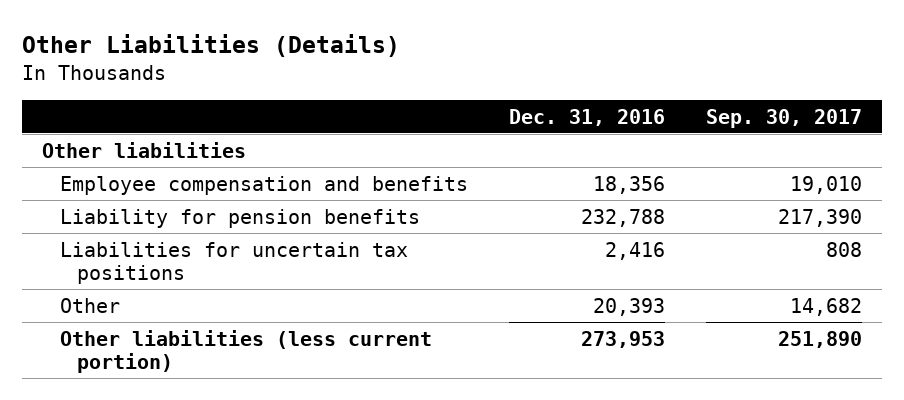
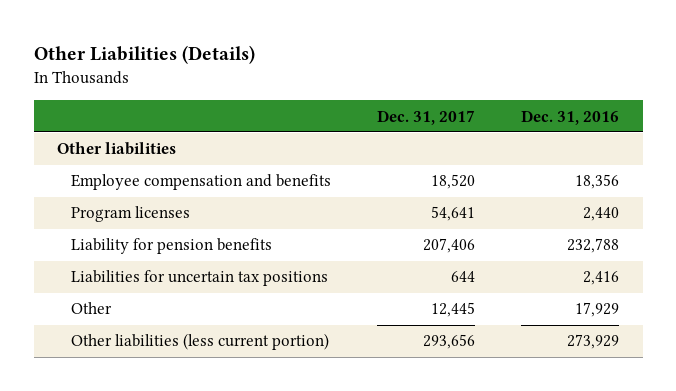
- | Dec. 31, 2016 | Sep. 30, 2017
+ | Dec. 31, 2017 | Dec. 31, 2016
+ Program licenses | 54,641 | 2,440
- Other | 20,393 | 14,682
- Other liabilities (less current portion) | 273,953 | 251,890
+ Other | 12,445 | 17,929
+ Other liabilities (less current portion) | 293,656 | 273,929

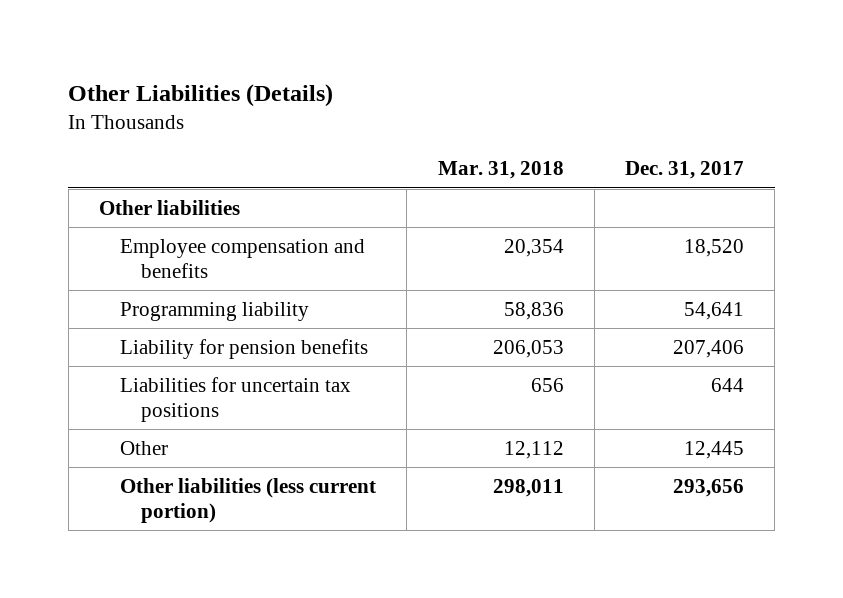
- | Dec. 31, 2017 | Dec. 31, 2016
+ | Mar. 31, 2018 | Dec. 31, 2017
- Program licenses | 54,641 | 2,440
+ Programming liability | 58,836 | 54,641

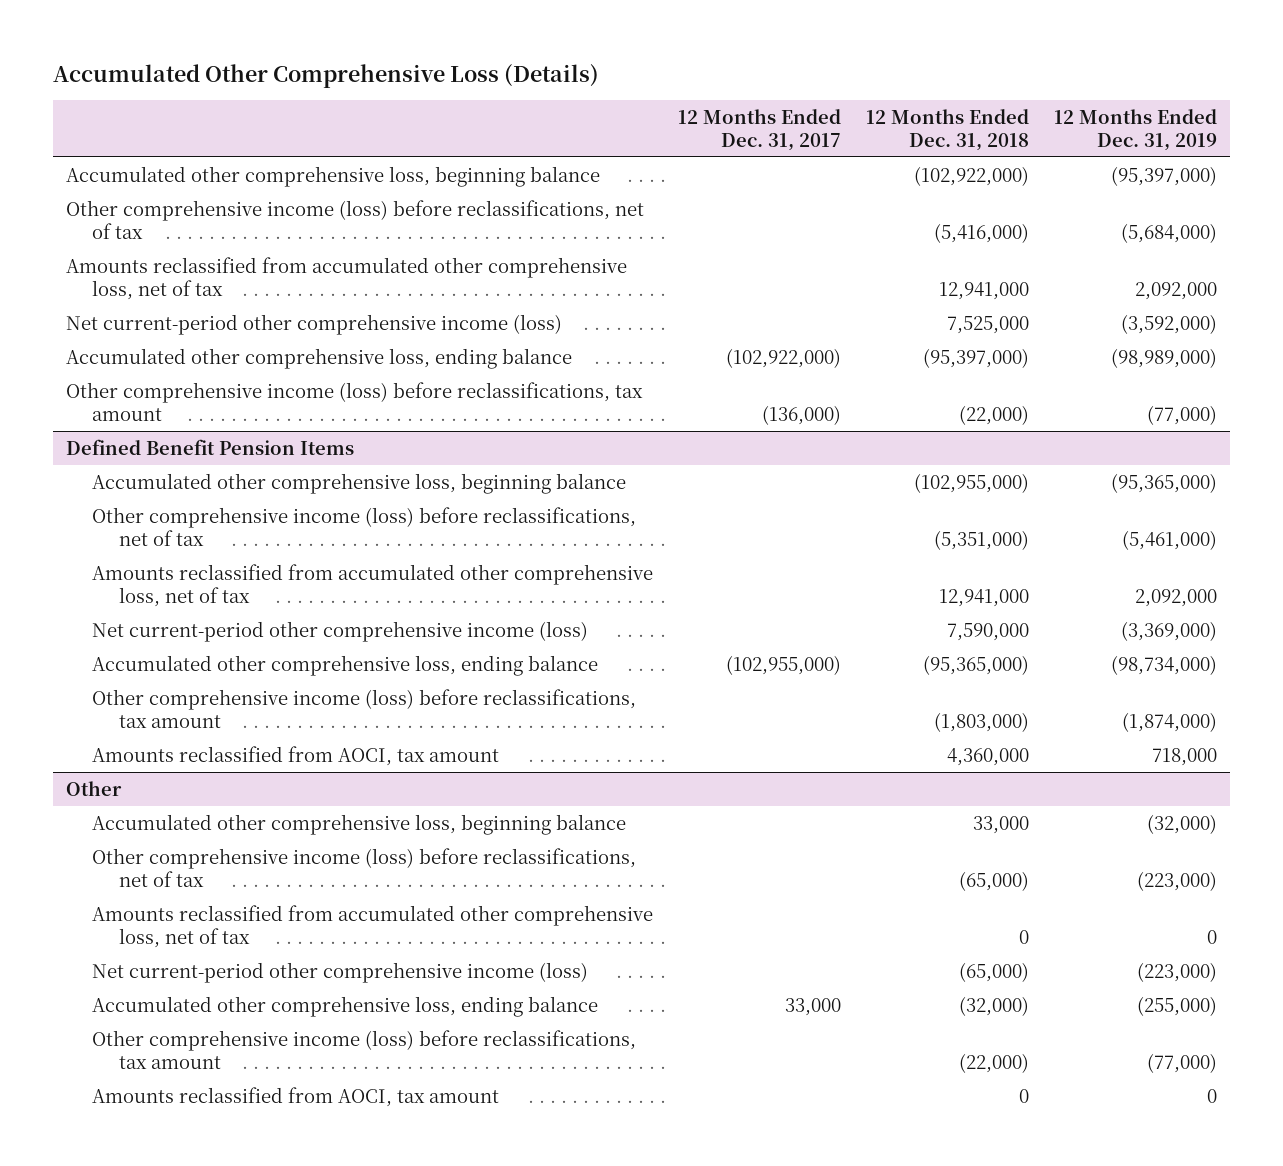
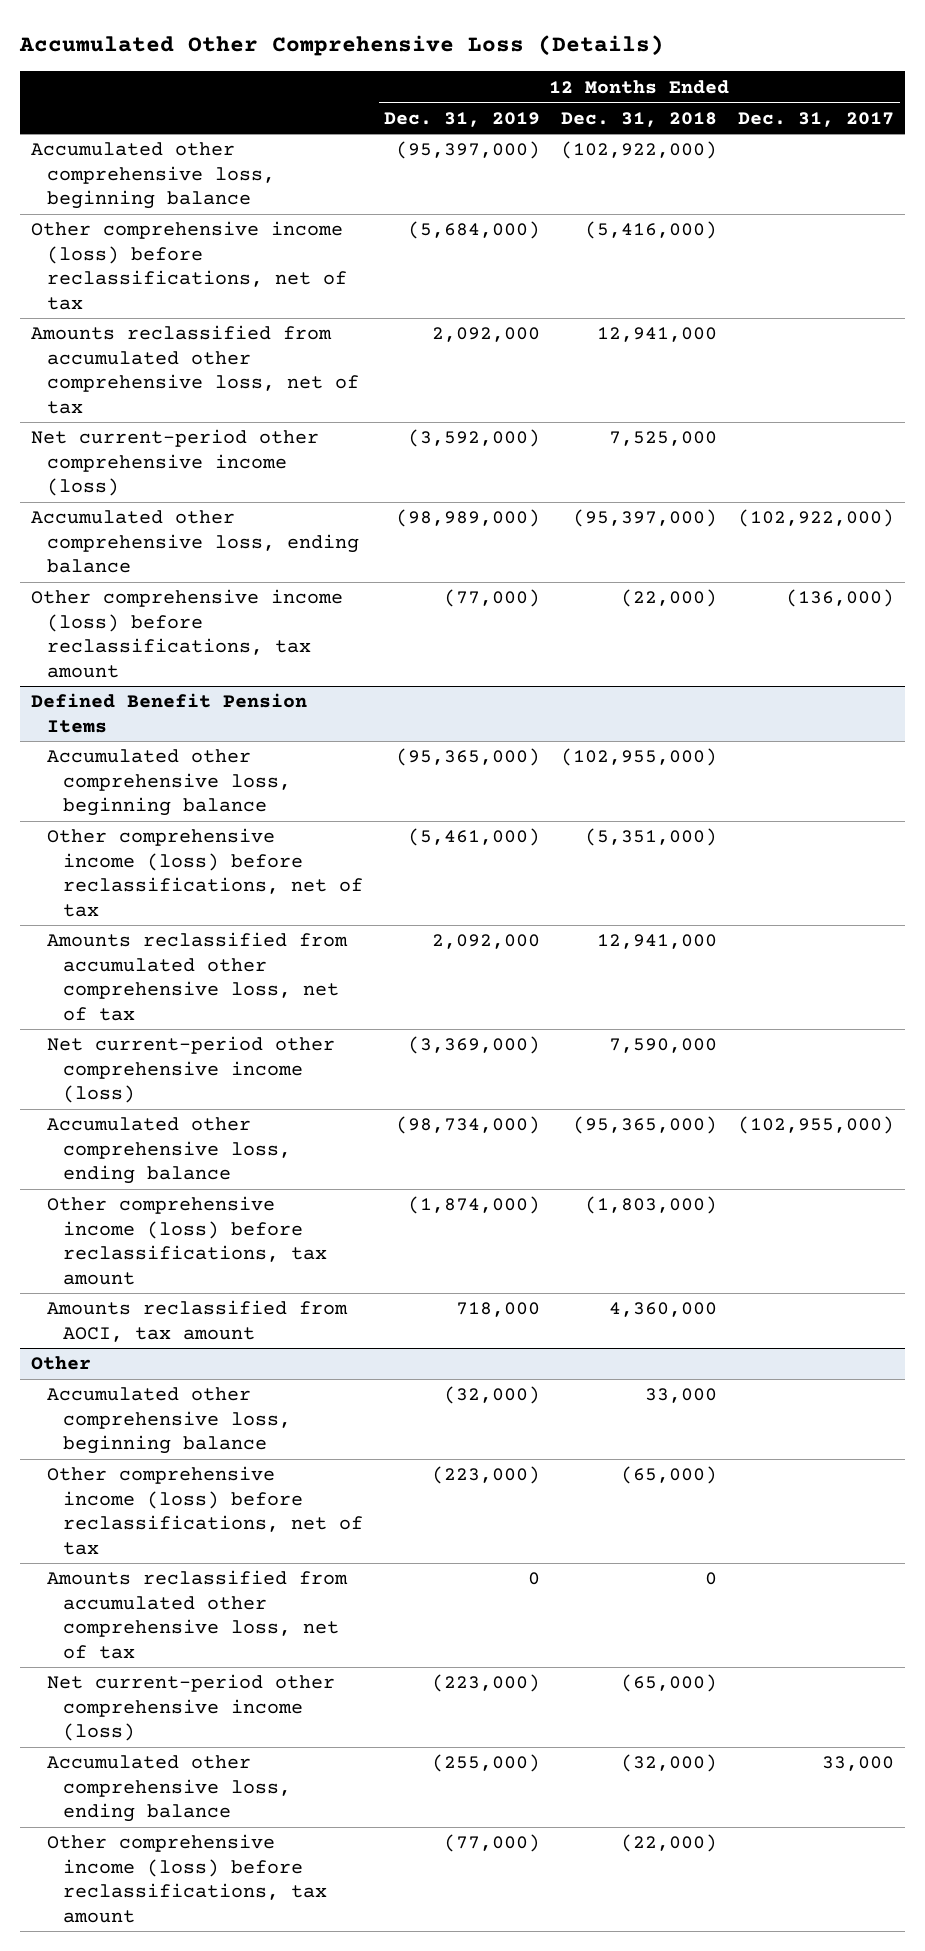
- | 12 Months Ended Dec. 31, 2017 | 12 Months Ended Dec. 31, 2018 | 12 Months Ended Dec. 31, 2019
+ | 12 Months Ended Dec. 31, 2019 | 12 Months Ended Dec. 31, 2018 | 12 Months Ended Dec. 31, 2017
@ Other
- Amounts reclassified from AOCI, tax amount | | 0 | 0

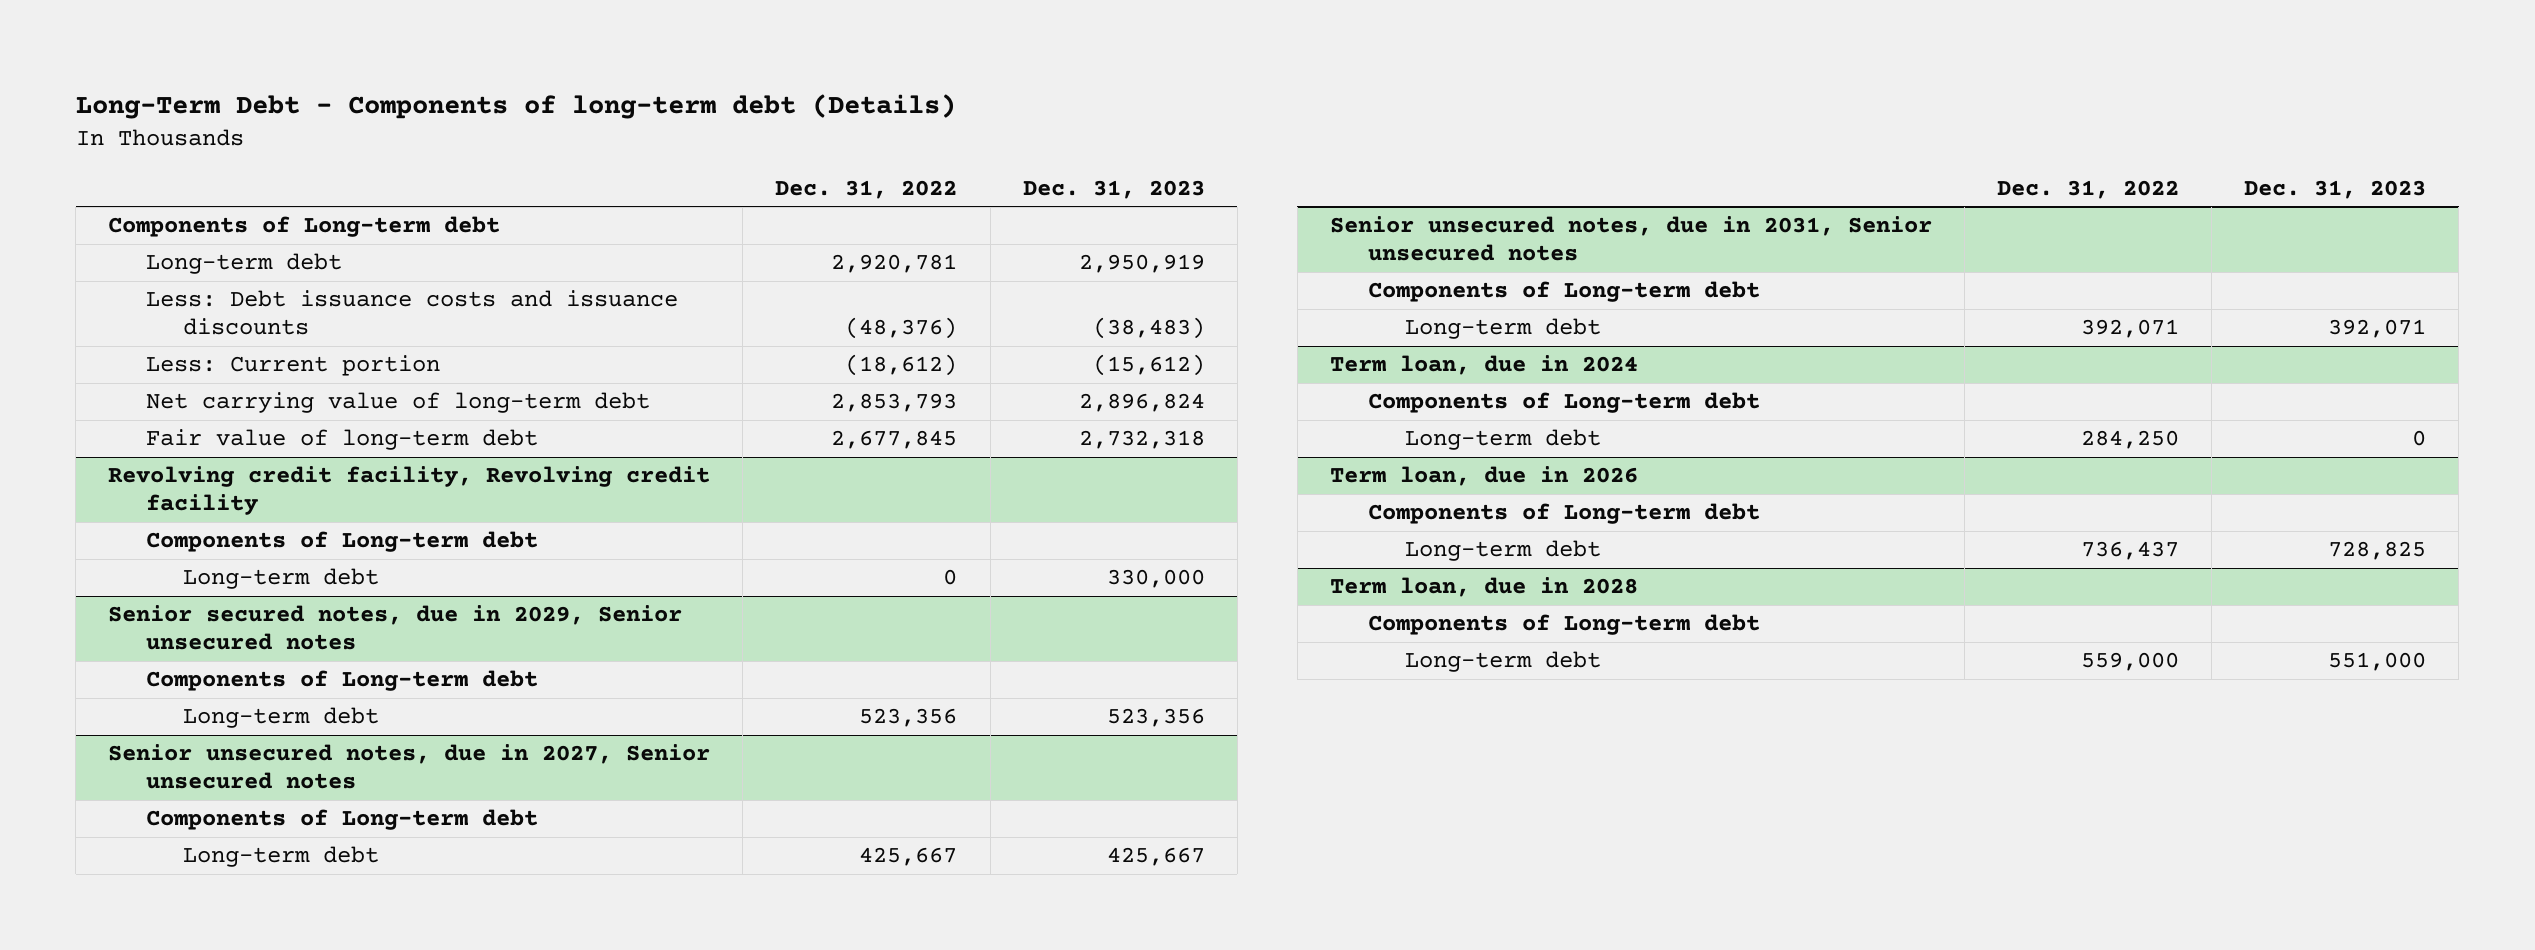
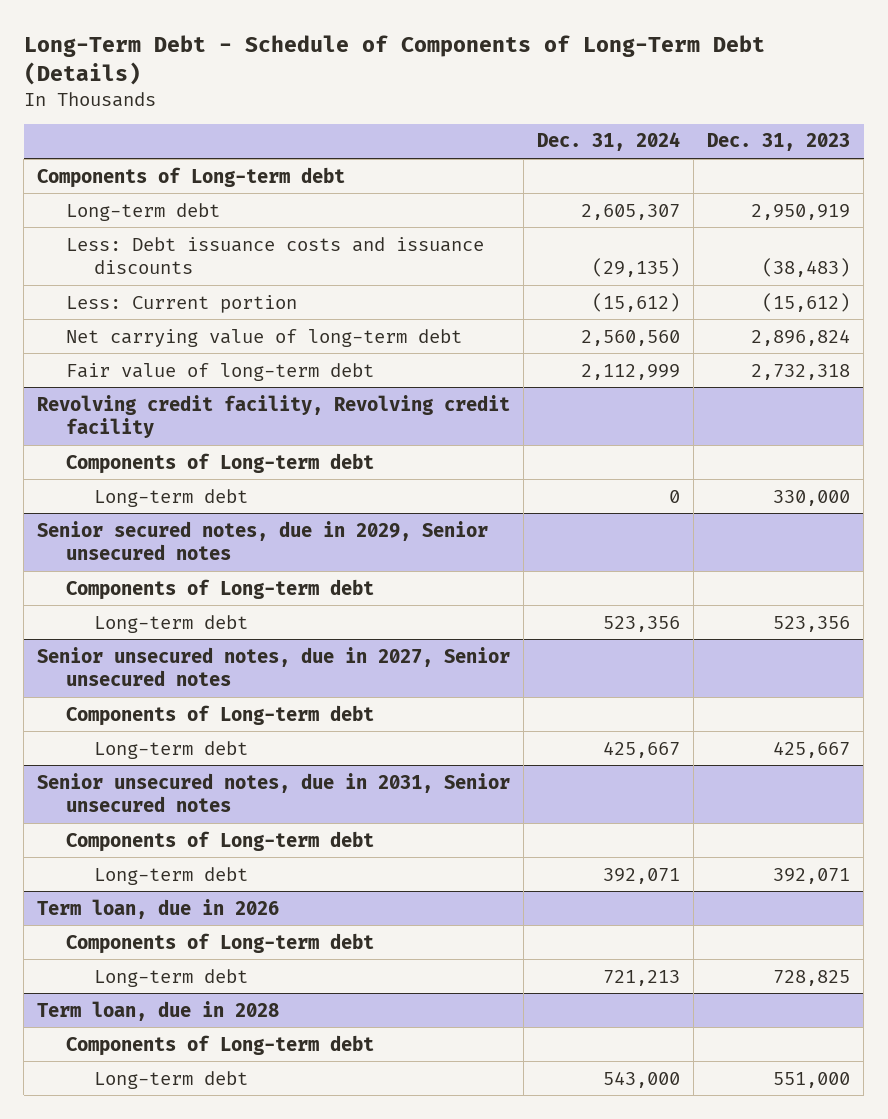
- Long-Term Debt - Components of long-term debt (Details)
+ Long-Term Debt - Schedule of Components of Long-Term Debt (Details)
- | Dec. 31, 2022 | Dec. 31, 2023
+ | Dec. 31, 2024 | Dec. 31, 2023
- Term loan, due in 2024
- Components of Long-term debt
- Long-term debt | 284,250 | 0

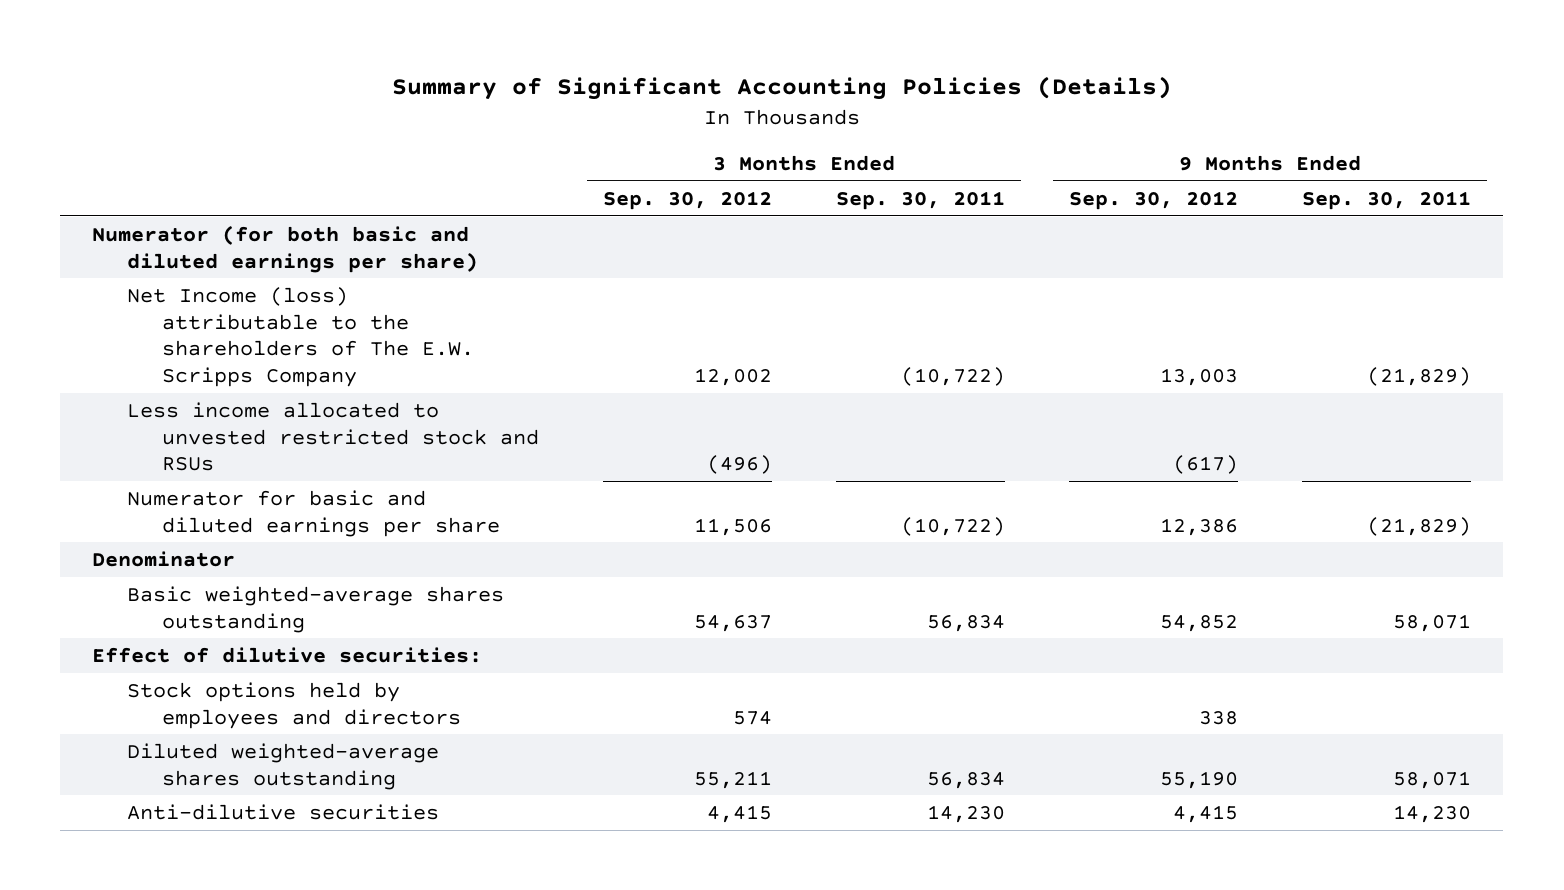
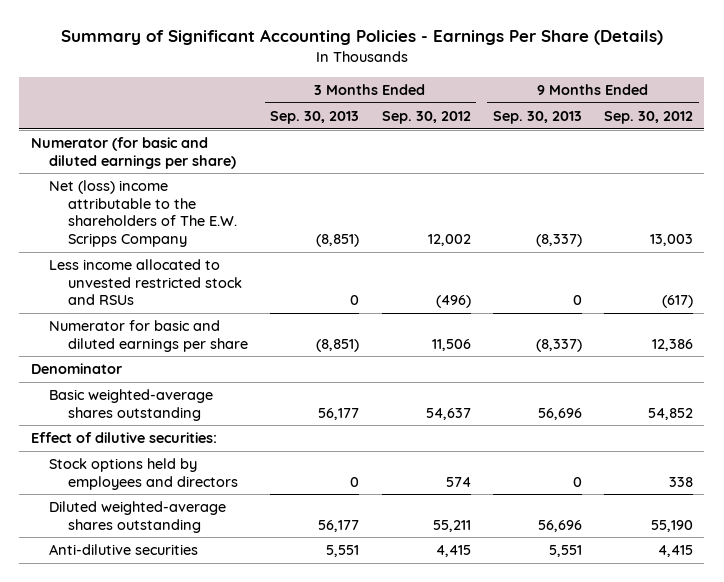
- Summary of Significant Accounting Policies (Details)
+ Summary of Significant Accounting Policies - Earnings Per Share (Details)
- | 3 Months Ended Sep. 30, 2012 | 3 Months Ended Sep. 30, 2011 | 9 Months Ended Sep. 30, 2012 | 9 Months Ended Sep. 30, 2011
+ | 3 Months Ended Sep. 30, 2013 | 3 Months Ended Sep. 30, 2012 | 9 Months Ended Sep. 30, 2013 | 9 Months Ended Sep. 30, 2012
- Numerator (for both basic and diluted earnings per share)
- Net Income (loss) attributable to the shareholders of The E.W. Scripps Company | 12,002 | (10,722) | 13,003 | (21,829)
+ Numerator (for basic and diluted earnings per share)
+ Net (loss) income attributable to the shareholders of The E.W. Scripps Company | (8,851) | 12,002 | (8,337) | 13,003

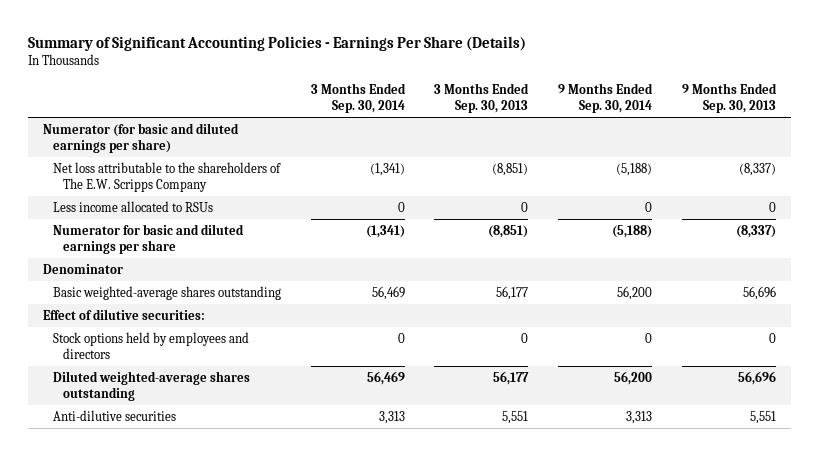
- | 3 Months Ended Sep. 30, 2013 | 3 Months Ended Sep. 30, 2012 | 9 Months Ended Sep. 30, 2013 | 9 Months Ended Sep. 30, 2012
+ | 3 Months Ended Sep. 30, 2014 | 3 Months Ended Sep. 30, 2013 | 9 Months Ended Sep. 30, 2014 | 9 Months Ended Sep. 30, 2013
- Net (loss) income attributable to the shareholders of The E.W. Scripps Company | (8,851) | 12,002 | (8,337) | 13,003
- Less income allocated to unvested restricted stock and RSUs | 0 | (496) | 0 | (617)
+ Net loss attributable to the shareholders of The E.W. Scripps Company | (1,341) | (8,851) | (5,188) | (8,337)
+ Less income allocated to RSUs | 0 | 0 | 0 | 0

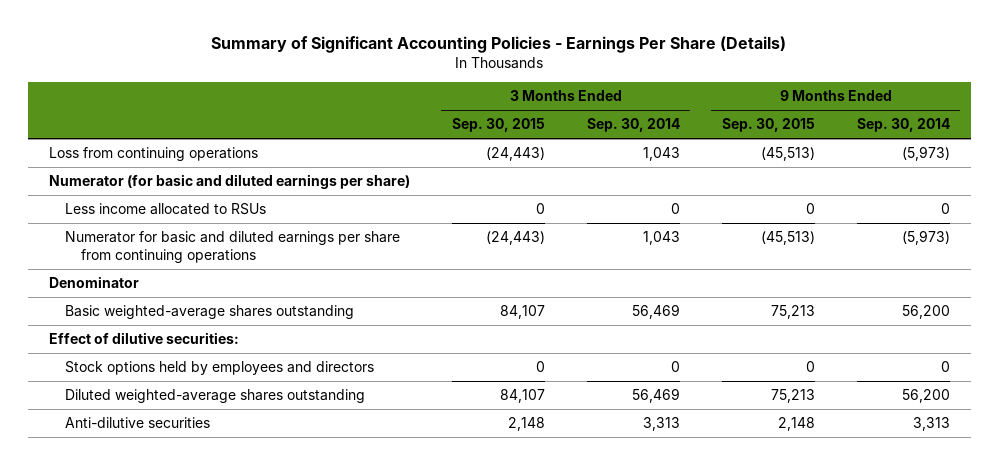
- | 3 Months Ended Sep. 30, 2014 | 3 Months Ended Sep. 30, 2013 | 9 Months Ended Sep. 30, 2014 | 9 Months Ended Sep. 30, 2013
+ | 3 Months Ended Sep. 30, 2015 | 3 Months Ended Sep. 30, 2014 | 9 Months Ended Sep. 30, 2015 | 9 Months Ended Sep. 30, 2014
+ Loss from continuing operations | (24,443) | 1,043 | (45,513) | (5,973)
- Net loss attributable to the shareholders of The E.W. Scripps Company | (1,341) | (8,851) | (5,188) | (8,337)
- Numerator for basic and diluted earnings per share | (1,341) | (8,851) | (5,188) | (8,337)
+ Numerator for basic and diluted earnings per share from continuing operations | (24,443) | 1,043 | (45,513) | (5,973)

